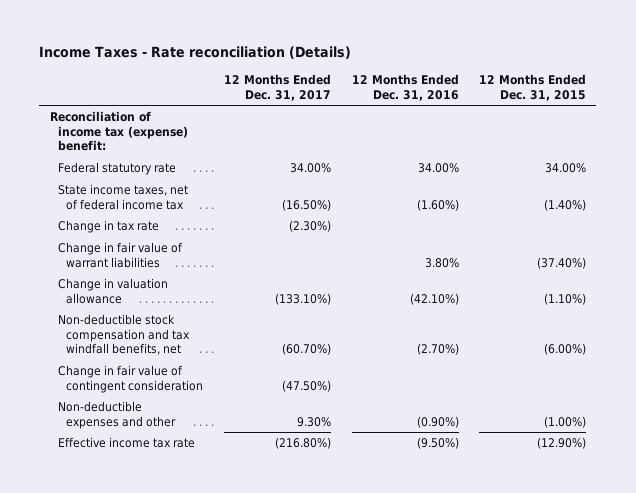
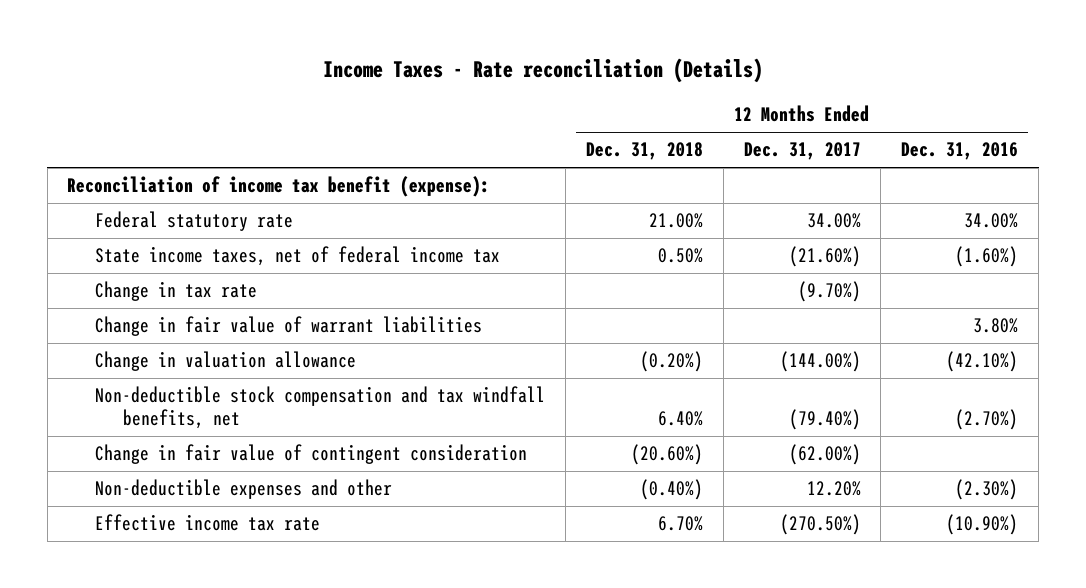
- | 12 Months Ended Dec. 31, 2017 | 12 Months Ended Dec. 31, 2016 | 12 Months Ended Dec. 31, 2015
+ | 12 Months Ended Dec. 31, 2018 | 12 Months Ended Dec. 31, 2017 | 12 Months Ended Dec. 31, 2016
- Reconciliation of income tax (expense) benefit:
+ Reconciliation of income tax benefit (expense):
- State income taxes, net of federal income tax | (16.50%) | (1.60%) | (1.40%)
- Change in tax rate | (2.30%) | |
+ State income taxes, net of federal income tax | 0.50% | (21.60%) | (1.60%)
+ Change in tax rate | | (9.70%) |
- Change in valuation allowance | (133.10%) | (42.10%) | (1.10%)
- Non-deductible stock compensation and tax windfall benefits, net | (60.70%) | (2.70%) | (6.00%)
- Change in fair value of contingent consideration | (47.50%) | |
- Non-deductible expenses and other | 9.30% | (0.90%) | (1.00%)
- Effective income tax rate | (216.80%) | (9.50%) | (12.90%)
+ Change in valuation allowance | (0.20%) | (144.00%) | (42.10%)
+ Non-deductible stock compensation and tax windfall benefits, net | 6.40% | (79.40%) | (2.70%)
+ Change in fair value of contingent consideration | (20.60%) | (62.00%) |
+ Non-deductible expenses and other | (0.40%) | 12.20% | (2.30%)
+ Effective income tax rate | 6.70% | (270.50%) | (10.90%)

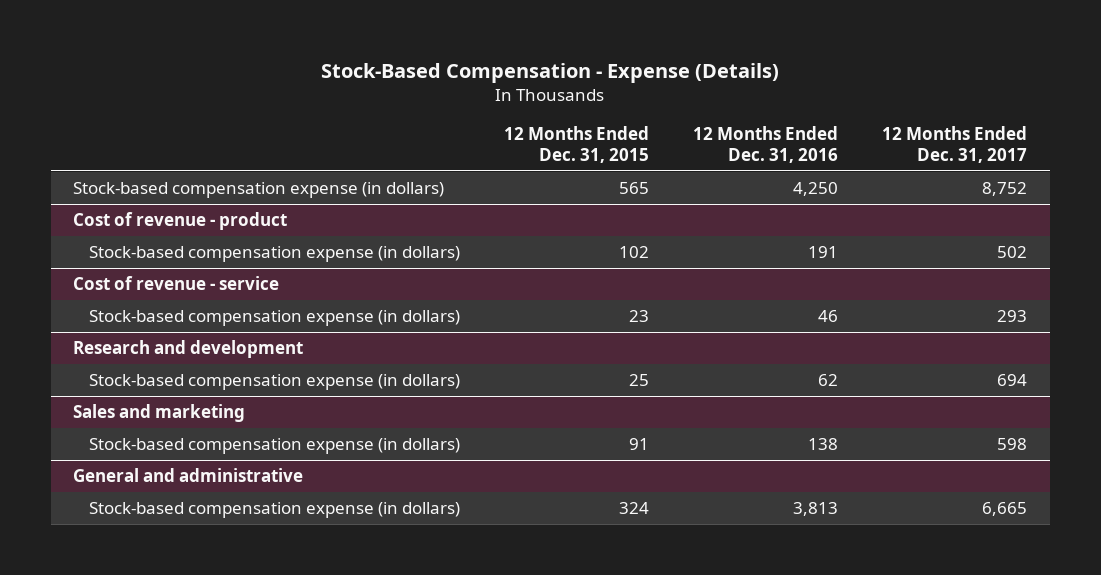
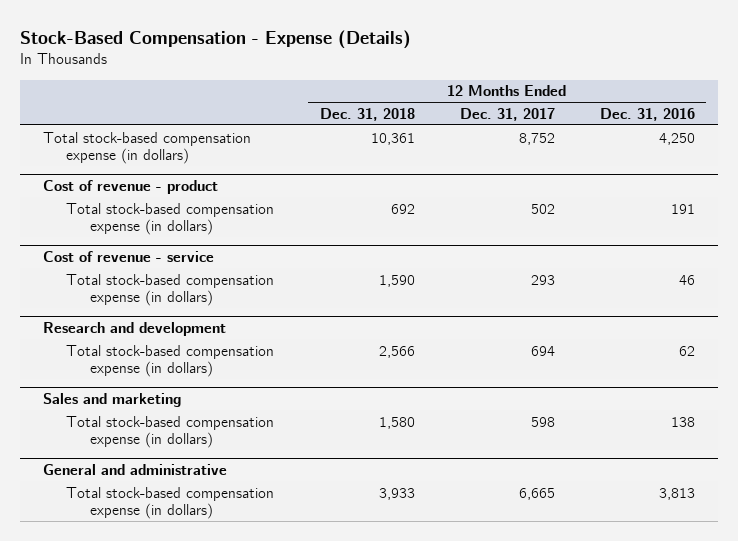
- | 12 Months Ended Dec. 31, 2015 | 12 Months Ended Dec. 31, 2016 | 12 Months Ended Dec. 31, 2017
+ | 12 Months Ended Dec. 31, 2018 | 12 Months Ended Dec. 31, 2017 | 12 Months Ended Dec. 31, 2016
- Stock-based compensation expense (in dollars) | 565 | 4,250 | 8,752
+ Total stock-based compensation expense (in dollars) | 10,361 | 8,752 | 4,250
@ Cost of revenue - product
- Stock-based compensation expense (in dollars) | 102 | 191 | 502
+ Total stock-based compensation expense (in dollars) | 692 | 502 | 191
@ Cost of revenue - service
- Stock-based compensation expense (in dollars) | 23 | 46 | 293
+ Total stock-based compensation expense (in dollars) | 1,590 | 293 | 46
@ Research and development
- Stock-based compensation expense (in dollars) | 25 | 62 | 694
+ Total stock-based compensation expense (in dollars) | 2,566 | 694 | 62
@ Sales and marketing
- Stock-based compensation expense (in dollars) | 91 | 138 | 598
+ Total stock-based compensation expense (in dollars) | 1,580 | 598 | 138
@ General and administrative
- Stock-based compensation expense (in dollars) | 324 | 3,813 | 6,665
+ Total stock-based compensation expense (in dollars) | 3,933 | 6,665 | 3,813

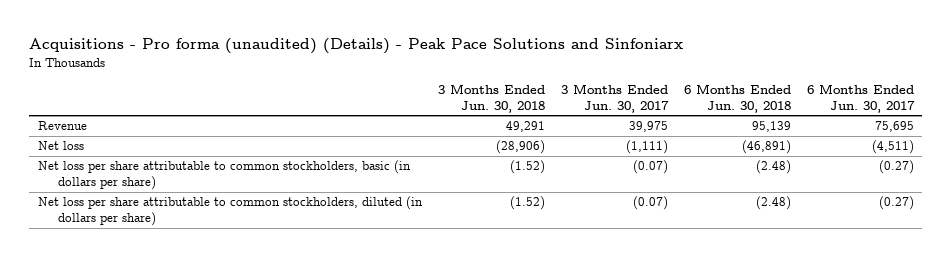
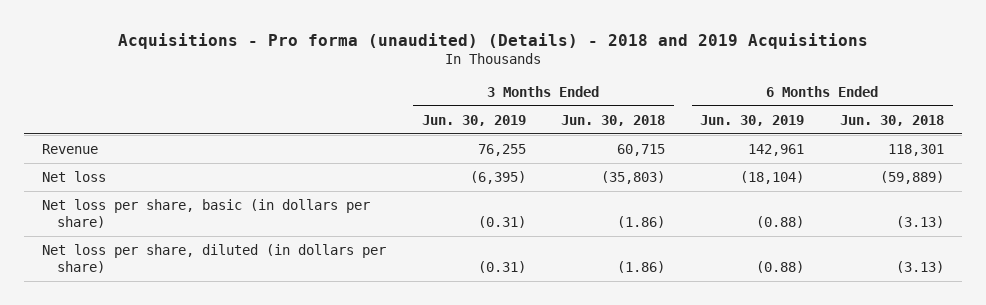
- Acquisitions - Pro forma (unaudited) (Details) - Peak Pace Solutions and Sinfoniarx
+ Acquisitions - Pro forma (unaudited) (Details) - 2018 and 2019 Acquisitions
- | 3 Months Ended Jun. 30, 2018 | 3 Months Ended Jun. 30, 2017 | 6 Months Ended Jun. 30, 2018 | 6 Months Ended Jun. 30, 2017
+ | 3 Months Ended Jun. 30, 2019 | 3 Months Ended Jun. 30, 2018 | 6 Months Ended Jun. 30, 2019 | 6 Months Ended Jun. 30, 2018
- Revenue | 49,291 | 39,975 | 95,139 | 75,695
- Net loss | (28,906) | (1,111) | (46,891) | (4,511)
- Net loss per share attributable to common stockholders, basic (in dollars per share) | (1.52) | (0.07) | (2.48) | (0.27)
- Net loss per share attributable to common stockholders, diluted (in dollars per share) | (1.52) | (0.07) | (2.48) | (0.27)
+ Revenue | 76,255 | 60,715 | 142,961 | 118,301
+ Net loss | (6,395) | (35,803) | (18,104) | (59,889)
+ Net loss per share, basic (in dollars per share) | (0.31) | (1.86) | (0.88) | (3.13)
+ Net loss per share, diluted (in dollars per share) | (0.31) | (1.86) | (0.88) | (3.13)

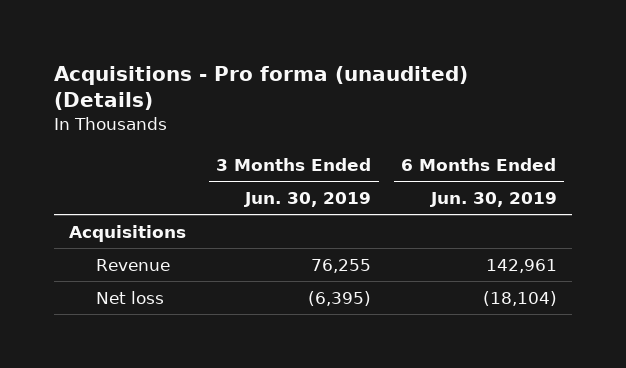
- Acquisitions - Pro forma (unaudited) (Details) - 2018 and 2019 Acquisitions
+ Acquisitions - Pro forma (unaudited) (Details)
- | 3 Months Ended Jun. 30, 2019 | 3 Months Ended Jun. 30, 2018 | 6 Months Ended Jun. 30, 2019 | 6 Months Ended Jun. 30, 2018
+ | 3 Months Ended Jun. 30, 2019 | 6 Months Ended Jun. 30, 2019
+ Acquisitions
- Net loss per share, basic (in dollars per share) | (0.31) | (1.86) | (0.88) | (3.13)
- Net loss per share, diluted (in dollars per share) | (0.31) | (1.86) | (0.88) | (3.13)

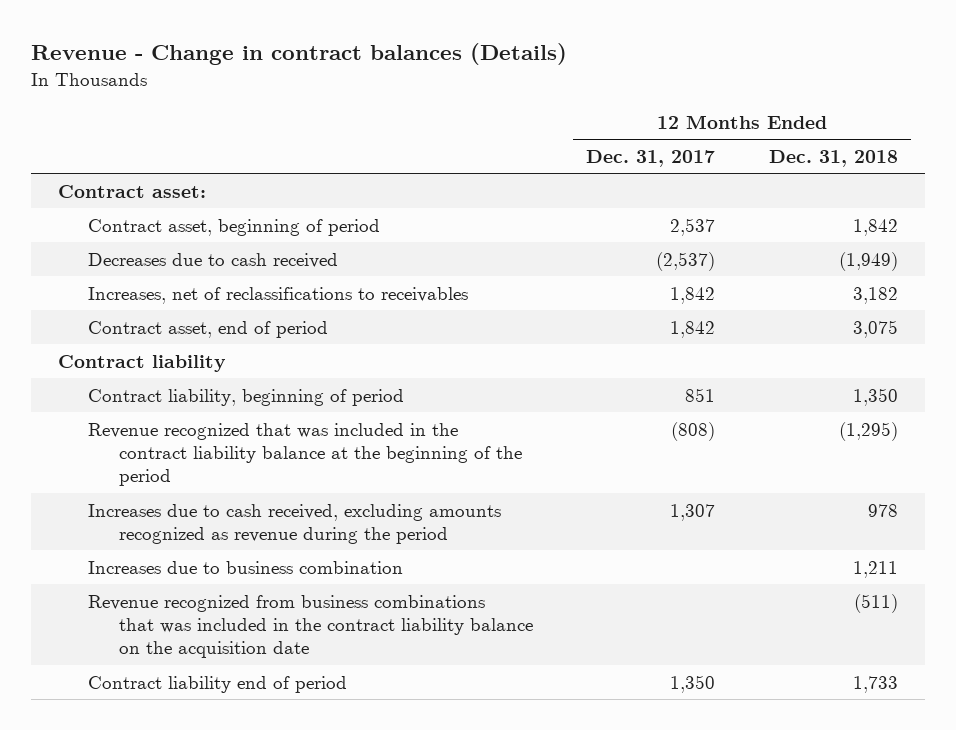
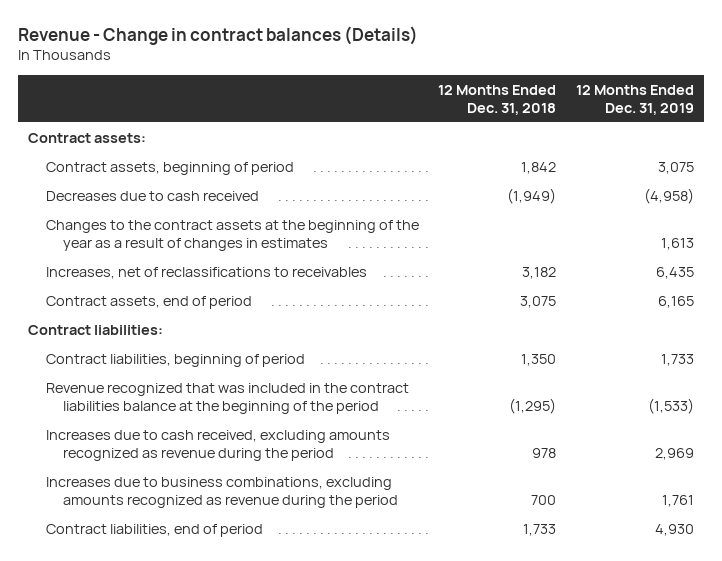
- | 12 Months Ended Dec. 31, 2017 | 12 Months Ended Dec. 31, 2018
+ | 12 Months Ended Dec. 31, 2018 | 12 Months Ended Dec. 31, 2019
- Contract asset:
- Contract asset, beginning of period | 2,537 | 1,842
+ Contract assets:
+ Contract assets, beginning of period | 1,842 | 3,075
+ Changes to the contract assets at the beginning of the year as a result of changes in estimates | | 1,613
- Contract asset, end of period | 1,842 | 3,075
- Contract liability
- Contract liability, beginning of period | 851 | 1,350
- Revenue recognized that was included in the contract liability balance at the beginning of the period | (808) | (1,295)
+ Contract assets, end of period | 3,075 | 6,165
+ Contract liabilities:
+ Contract liabilities, beginning of period | 1,350 | 1,733
+ Revenue recognized that was included in the contract liabilities balance at the beginning of the period | (1,295) | (1,533)
- Increases due to business combination | | 1,211
- Revenue recognized from business combinations that was included in the contract liability balance on the acquisition date | | (511)
- Contract liability end of period | 1,350 | 1,733
+ Increases due to business combinations, excluding amounts recognized as revenue during the period | 700 | 1,761
+ Contract liabilities, end of period | 1,733 | 4,930

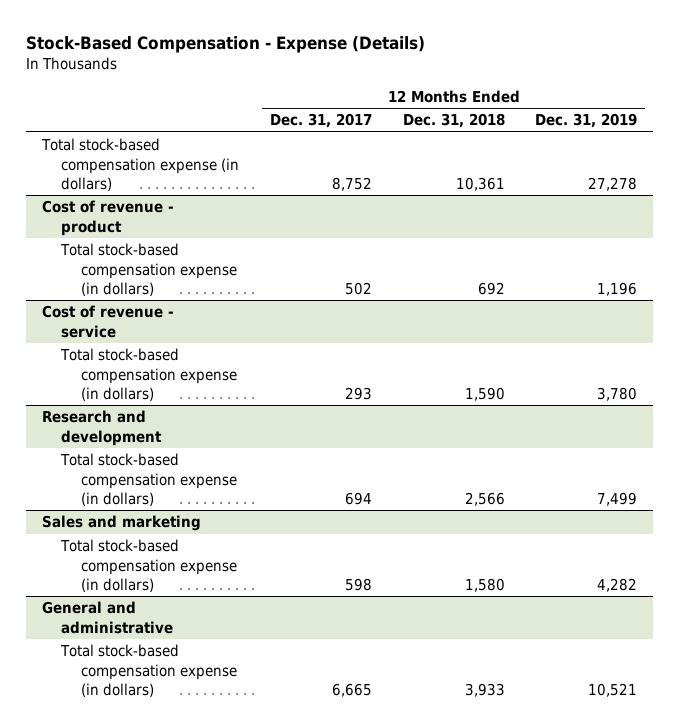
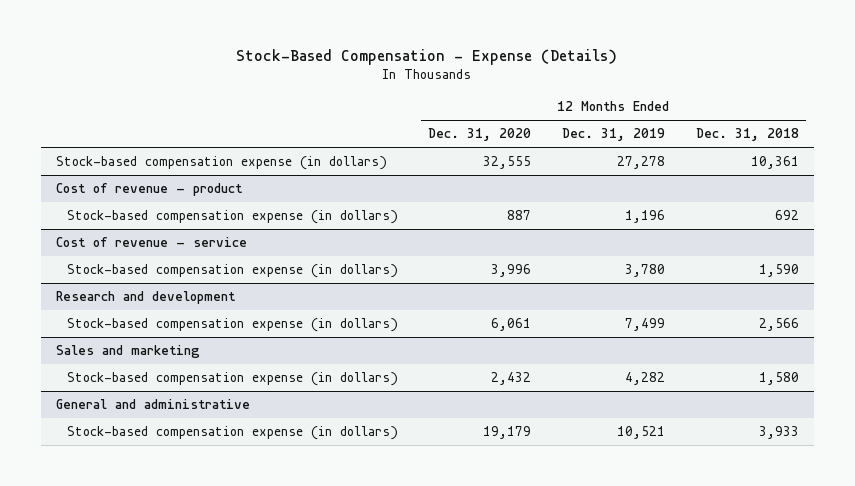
- | 12 Months Ended Dec. 31, 2017 | 12 Months Ended Dec. 31, 2018 | 12 Months Ended Dec. 31, 2019
+ | 12 Months Ended Dec. 31, 2020 | 12 Months Ended Dec. 31, 2019 | 12 Months Ended Dec. 31, 2018
- Total stock-based compensation expense (in dollars) | 8,752 | 10,361 | 27,278
+ Stock-based compensation expense (in dollars) | 32,555 | 27,278 | 10,361
@ Cost of revenue - product
- Total stock-based compensation expense (in dollars) | 502 | 692 | 1,196
+ Stock-based compensation expense (in dollars) | 887 | 1,196 | 692
@ Cost of revenue - service
- Total stock-based compensation expense (in dollars) | 293 | 1,590 | 3,780
+ Stock-based compensation expense (in dollars) | 3,996 | 3,780 | 1,590
@ Research and development
- Total stock-based compensation expense (in dollars) | 694 | 2,566 | 7,499
+ Stock-based compensation expense (in dollars) | 6,061 | 7,499 | 2,566
@ Sales and marketing
- Total stock-based compensation expense (in dollars) | 598 | 1,580 | 4,282
+ Stock-based compensation expense (in dollars) | 2,432 | 4,282 | 1,580
@ General and administrative
- Total stock-based compensation expense (in dollars) | 6,665 | 3,933 | 10,521
+ Stock-based compensation expense (in dollars) | 19,179 | 10,521 | 3,933

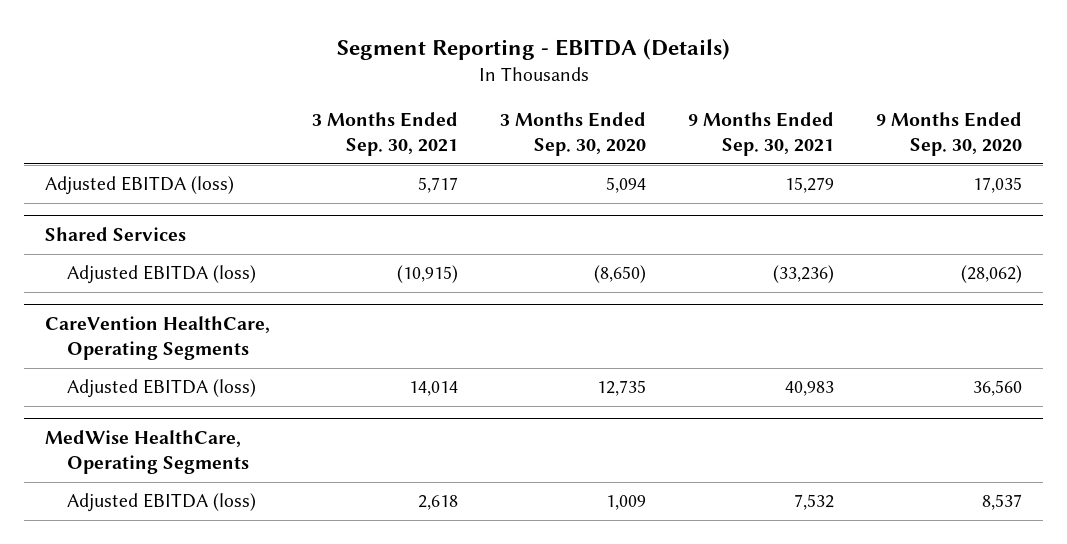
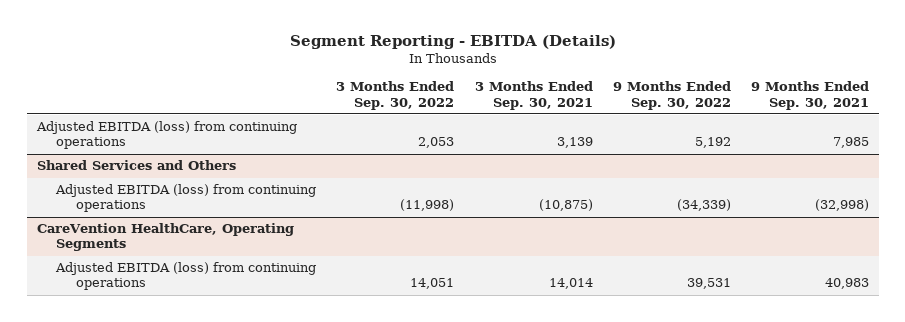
- | 3 Months Ended Sep. 30, 2021 | 3 Months Ended Sep. 30, 2020 | 9 Months Ended Sep. 30, 2021 | 9 Months Ended Sep. 30, 2020
+ | 3 Months Ended Sep. 30, 2022 | 3 Months Ended Sep. 30, 2021 | 9 Months Ended Sep. 30, 2022 | 9 Months Ended Sep. 30, 2021
- Adjusted EBITDA (loss) | 5,717 | 5,094 | 15,279 | 17,035
- Shared Services
- Adjusted EBITDA (loss) | (10,915) | (8,650) | (33,236) | (28,062)
+ Adjusted EBITDA (loss) from continuing operations | 2,053 | 3,139 | 5,192 | 7,985
+ Shared Services and Others
+ Adjusted EBITDA (loss) from continuing operations | (11,998) | (10,875) | (34,339) | (32,998)
@ CareVention HealthCare, Operating Segments
- Adjusted EBITDA (loss) | 14,014 | 12,735 | 40,983 | 36,560
- MedWise HealthCare, Operating Segments
- Adjusted EBITDA (loss) | 2,618 | 1,009 | 7,532 | 8,537
@ CareVention HealthCare, Operating Segments
+ Adjusted EBITDA (loss) from continuing operations | 14,051 | 14,014 | 39,531 | 40,983

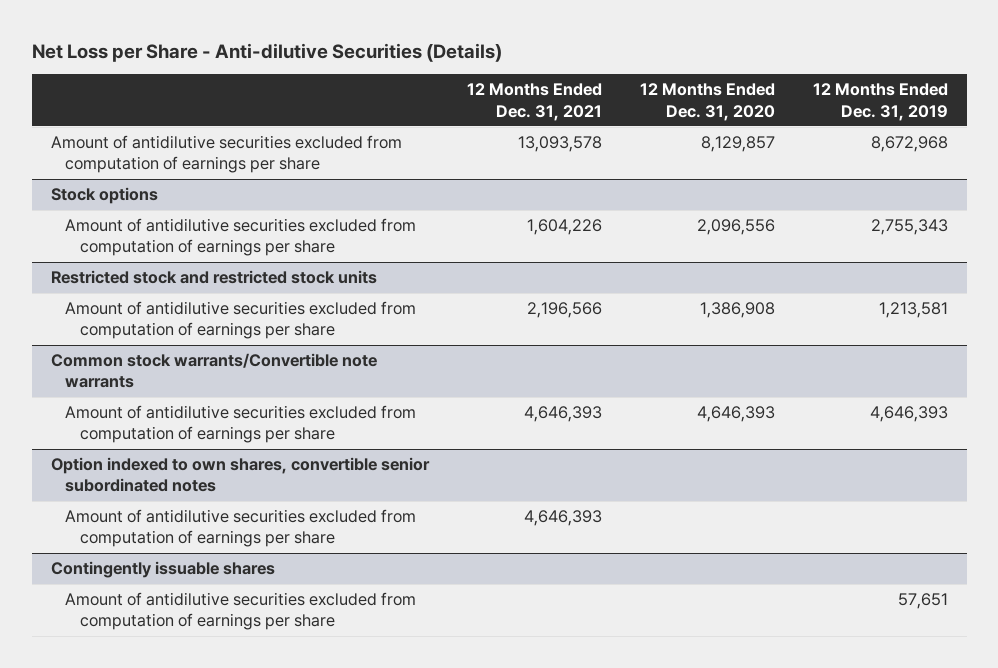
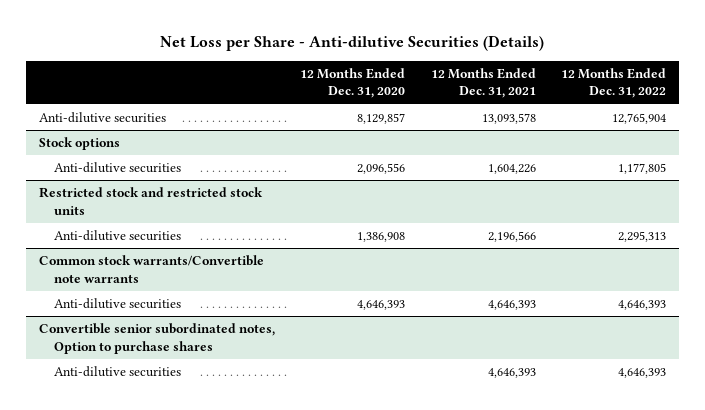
- | 12 Months Ended Dec. 31, 2021 | 12 Months Ended Dec. 31, 2020 | 12 Months Ended Dec. 31, 2019
+ | 12 Months Ended Dec. 31, 2020 | 12 Months Ended Dec. 31, 2021 | 12 Months Ended Dec. 31, 2022
- Amount of antidilutive securities excluded from computation of earnings per share | 13,093,578 | 8,129,857 | 8,672,968
+ Anti-dilutive securities | 8,129,857 | 13,093,578 | 12,765,904
@ Stock options
- Amount of antidilutive securities excluded from computation of earnings per share | 1,604,226 | 2,096,556 | 2,755,343
+ Anti-dilutive securities | 2,096,556 | 1,604,226 | 1,177,805
@ Restricted stock and restricted stock units
- Amount of antidilutive securities excluded from computation of earnings per share | 2,196,566 | 1,386,908 | 1,213,581
+ Anti-dilutive securities | 1,386,908 | 2,196,566 | 2,295,313
@ Common stock warrants/Convertible note warrants
- Amount of antidilutive securities excluded from computation of earnings per share | 4,646,393 | 4,646,393 | 4,646,393
- Option indexed to own shares, convertible senior subordinated notes
- Amount of antidilutive securities excluded from computation of earnings per share | 4,646,393 | |
- Contingently issuable shares
- Amount of antidilutive securities excluded from computation of earnings per share | | | 57,651
@ Common stock warrants/Convertible note warrants
+ Anti-dilutive securities | 4,646,393 | 4,646,393 | 4,646,393
+ Convertible senior subordinated notes, Option to purchase shares
+ Anti-dilutive securities | | 4,646,393 | 4,646,393

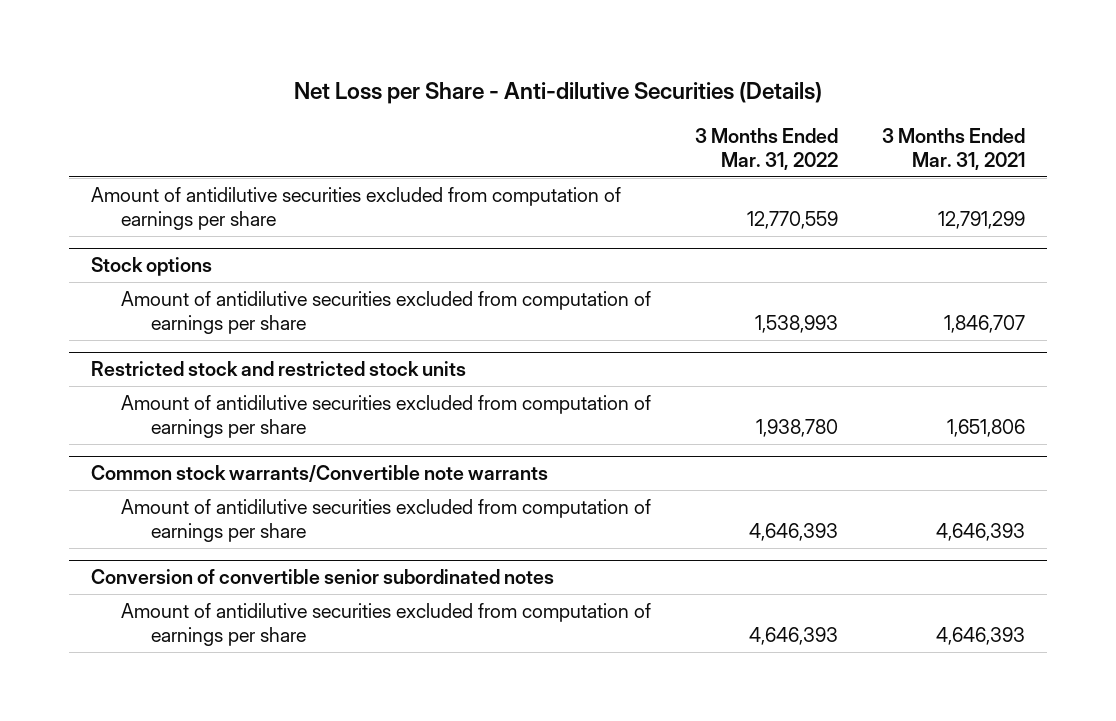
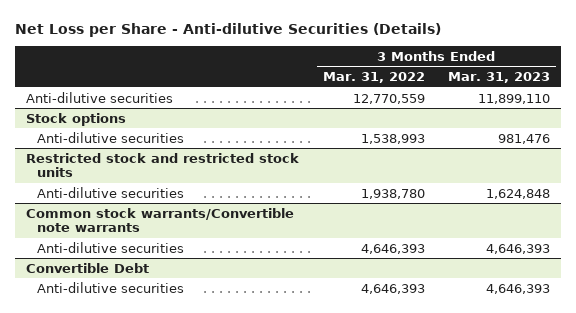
- | 3 Months Ended Mar. 31, 2022 | 3 Months Ended Mar. 31, 2021
+ | 3 Months Ended Mar. 31, 2022 | 3 Months Ended Mar. 31, 2023
- Amount of antidilutive securities excluded from computation of earnings per share | 12,770,559 | 12,791,299
+ Anti-dilutive securities | 12,770,559 | 11,899,110
@ Stock options
- Amount of antidilutive securities excluded from computation of earnings per share | 1,538,993 | 1,846,707
+ Anti-dilutive securities | 1,538,993 | 981,476
@ Restricted stock and restricted stock units
- Amount of antidilutive securities excluded from computation of earnings per share | 1,938,780 | 1,651,806
+ Anti-dilutive securities | 1,938,780 | 1,624,848
@ Common stock warrants/Convertible note warrants
- Amount of antidilutive securities excluded from computation of earnings per share | 4,646,393 | 4,646,393
- Conversion of convertible senior subordinated notes
- Amount of antidilutive securities excluded from computation of earnings per share | 4,646,393 | 4,646,393
@ Common stock warrants/Convertible note warrants
+ Anti-dilutive securities | 4,646,393 | 4,646,393
+ Convertible Debt
+ Anti-dilutive securities | 4,646,393 | 4,646,393

